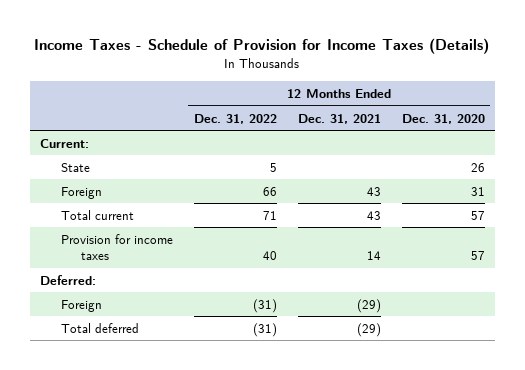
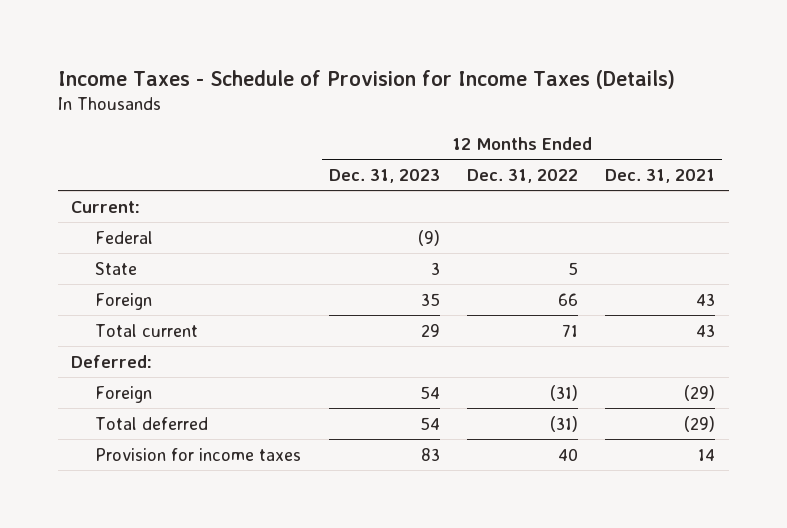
- | 12 Months Ended Dec. 31, 2022 | 12 Months Ended Dec. 31, 2021 | 12 Months Ended Dec. 31, 2020
+ | 12 Months Ended Dec. 31, 2023 | 12 Months Ended Dec. 31, 2022 | 12 Months Ended Dec. 31, 2021
+ Federal | (9) | |
moved down: Provision for income taxes | 83 | 40 | 14

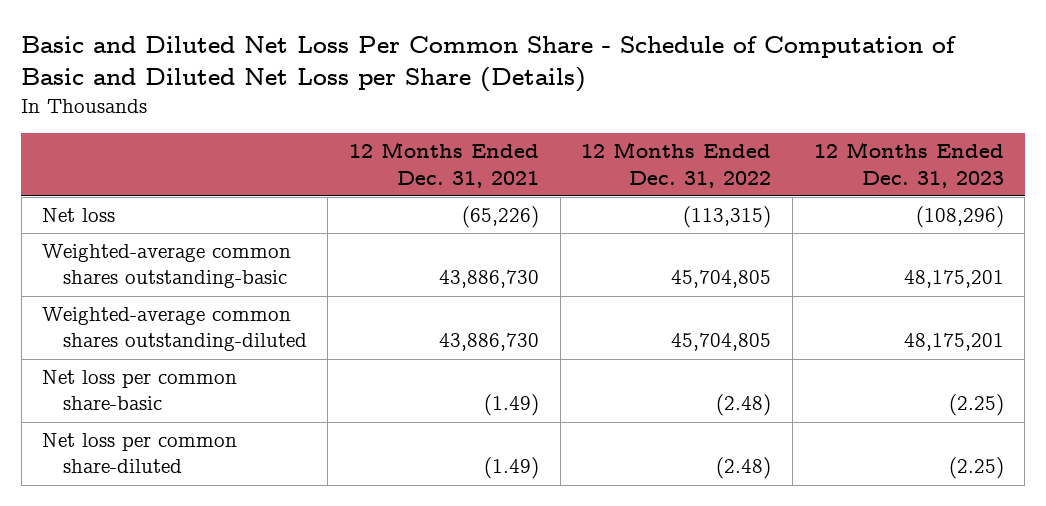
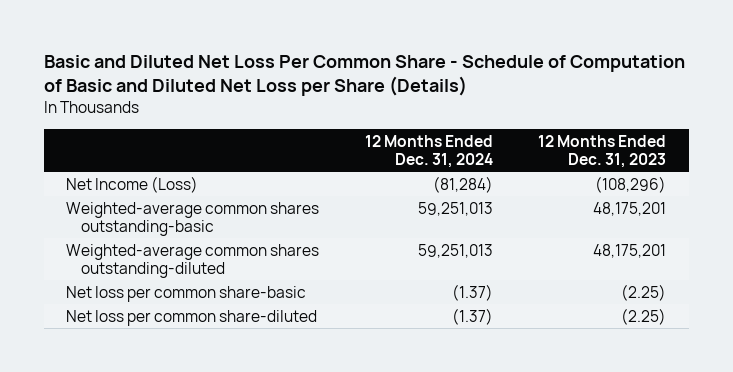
- | 12 Months Ended Dec. 31, 2021 | 12 Months Ended Dec. 31, 2022 | 12 Months Ended Dec. 31, 2023
+ | 12 Months Ended Dec. 31, 2024 | 12 Months Ended Dec. 31, 2023
- Net loss | (65,226) | (113,315) | (108,296)
+ Net Income (Loss) | (81,284) | (108,296)

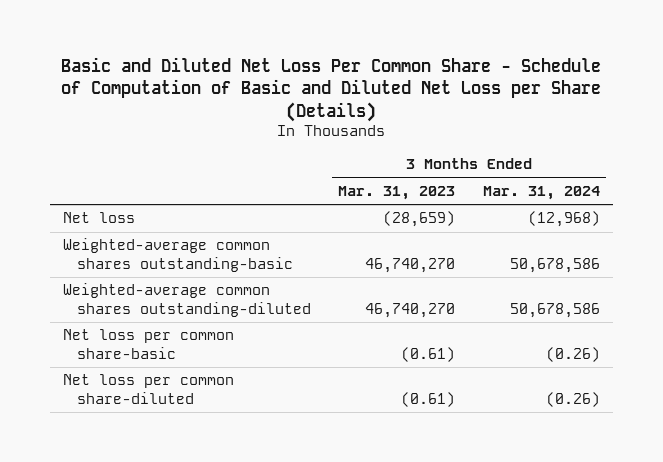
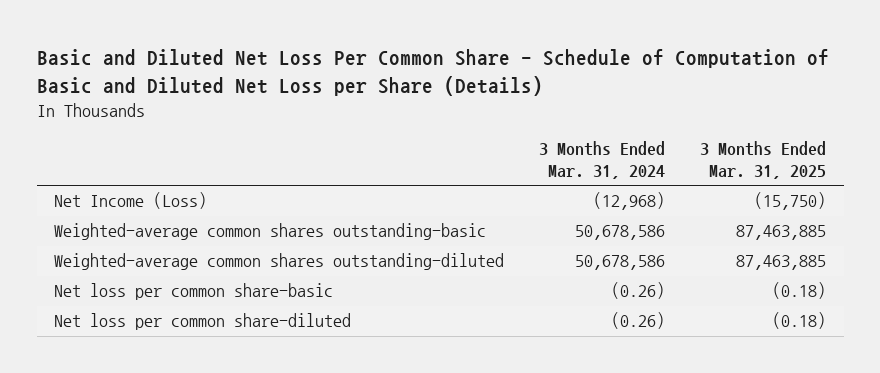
- | 3 Months Ended Mar. 31, 2023 | 3 Months Ended Mar. 31, 2024
+ | 3 Months Ended Mar. 31, 2024 | 3 Months Ended Mar. 31, 2025
- Net loss | (28,659) | (12,968)
+ Net Income (Loss) | (12,968) | (15,750)

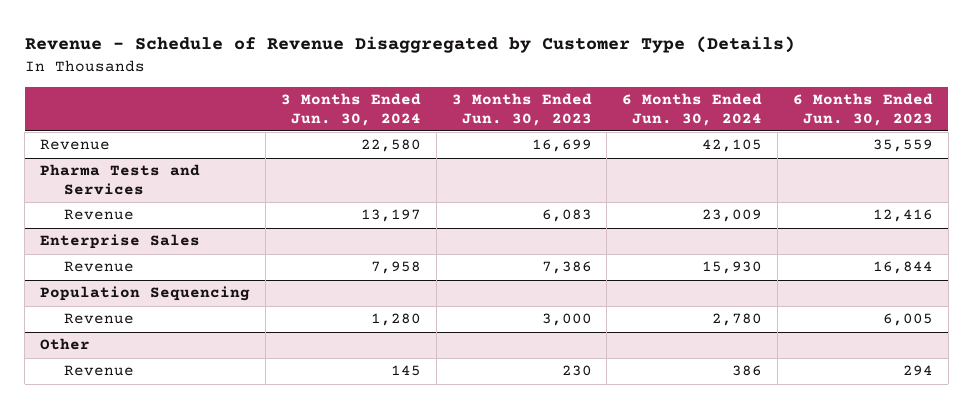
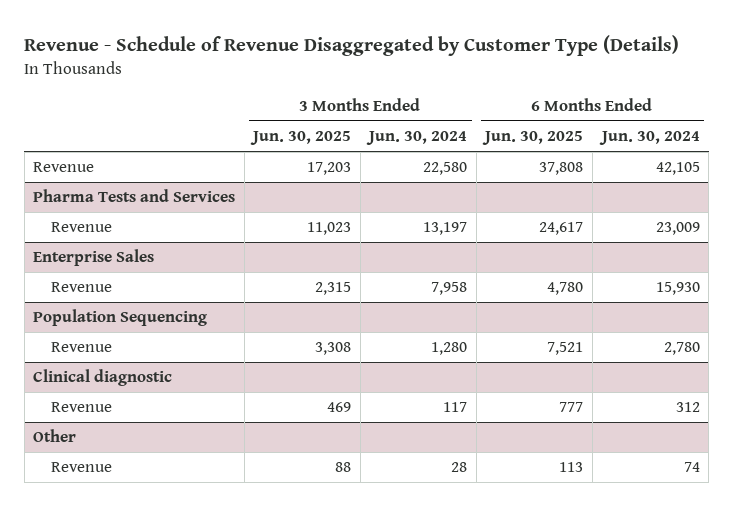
- | 3 Months Ended Jun. 30, 2024 | 3 Months Ended Jun. 30, 2023 | 6 Months Ended Jun. 30, 2024 | 6 Months Ended Jun. 30, 2023
+ | 3 Months Ended Jun. 30, 2025 | 3 Months Ended Jun. 30, 2024 | 6 Months Ended Jun. 30, 2025 | 6 Months Ended Jun. 30, 2024
+ Clinical diagnostic
+ Revenue | 469 | 117 | 777 | 312
@ Other
- Revenue | 145 | 230 | 386 | 294
+ Revenue | 88 | 28 | 113 | 74

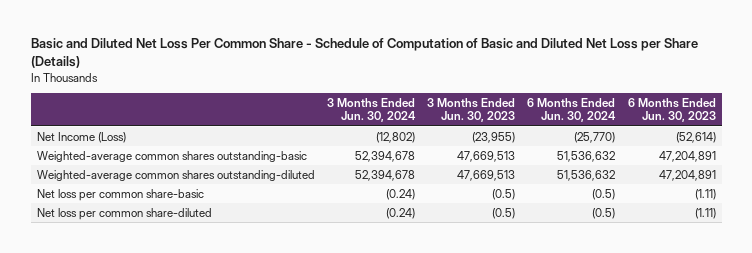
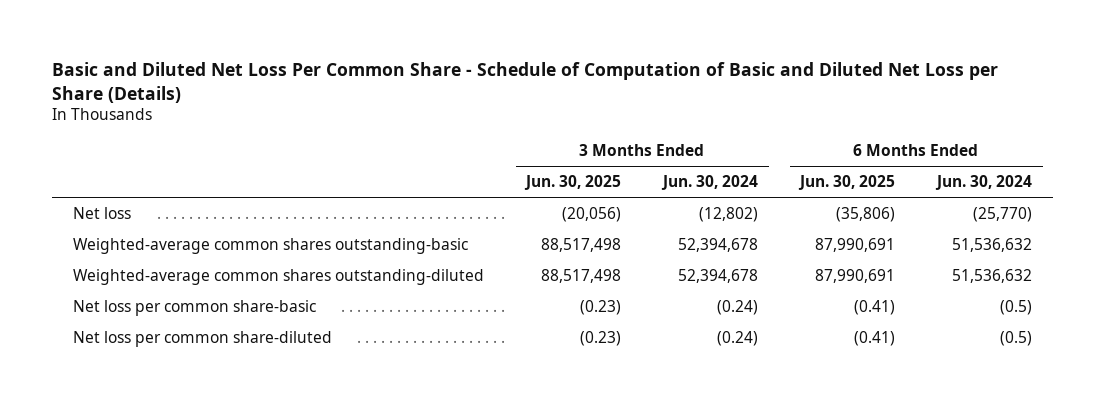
- | 3 Months Ended Jun. 30, 2024 | 3 Months Ended Jun. 30, 2023 | 6 Months Ended Jun. 30, 2024 | 6 Months Ended Jun. 30, 2023
+ | 3 Months Ended Jun. 30, 2025 | 3 Months Ended Jun. 30, 2024 | 6 Months Ended Jun. 30, 2025 | 6 Months Ended Jun. 30, 2024
- Net Income (Loss) | (12,802) | (23,955) | (25,770) | (52,614)
+ Net loss | (20,056) | (12,802) | (35,806) | (25,770)

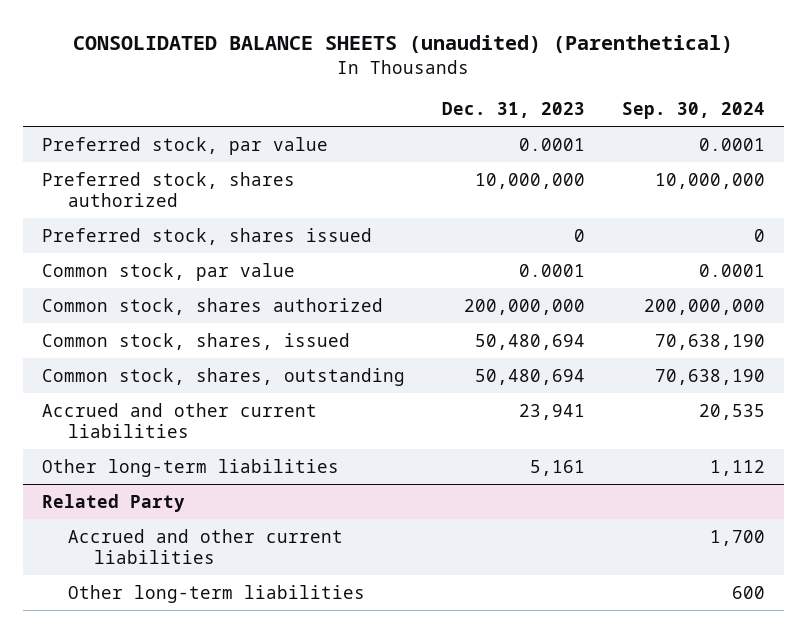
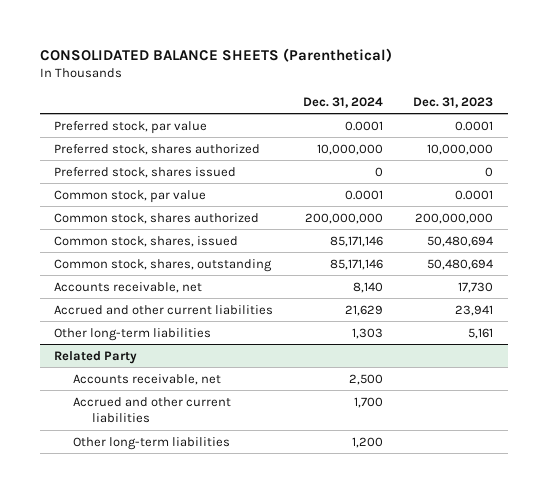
- CONSOLIDATED BALANCE SHEETS (unaudited) (Parenthetical)
+ CONSOLIDATED BALANCE SHEETS (Parenthetical)
- | Dec. 31, 2023 | Sep. 30, 2024
+ | Dec. 31, 2024 | Dec. 31, 2023
+ Accounts receivable, net | 8,140 | 17,730
@ Related Party
+ Accounts receivable, net | 2,500 |

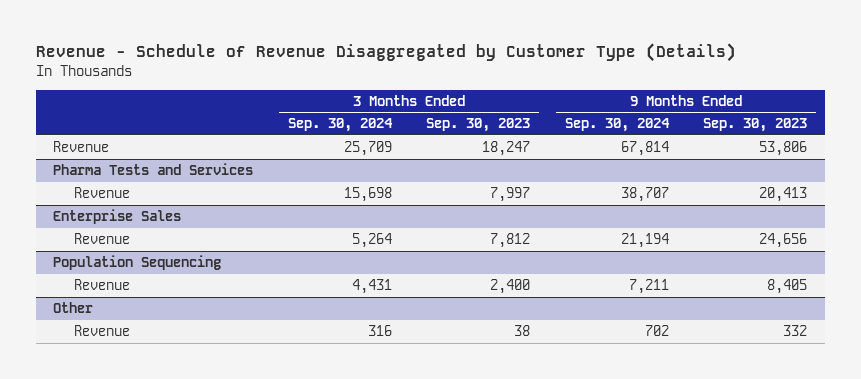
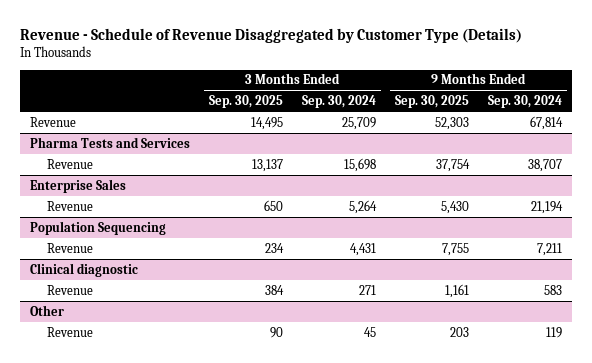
- | 3 Months Ended Sep. 30, 2024 | 3 Months Ended Sep. 30, 2023 | 9 Months Ended Sep. 30, 2024 | 9 Months Ended Sep. 30, 2023
+ | 3 Months Ended Sep. 30, 2025 | 3 Months Ended Sep. 30, 2024 | 9 Months Ended Sep. 30, 2025 | 9 Months Ended Sep. 30, 2024
+ Clinical diagnostic
+ Revenue | 384 | 271 | 1,161 | 583
@ Other
- Revenue | 316 | 38 | 702 | 332
+ Revenue | 90 | 45 | 203 | 119

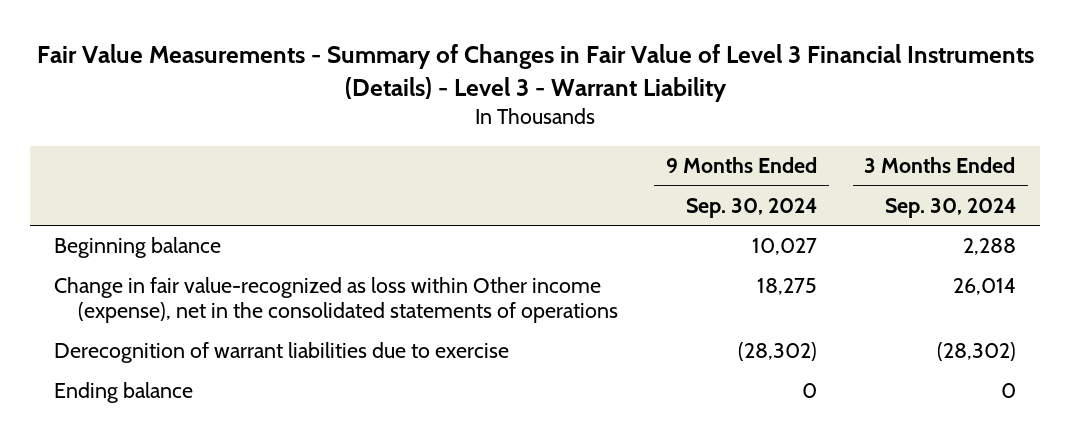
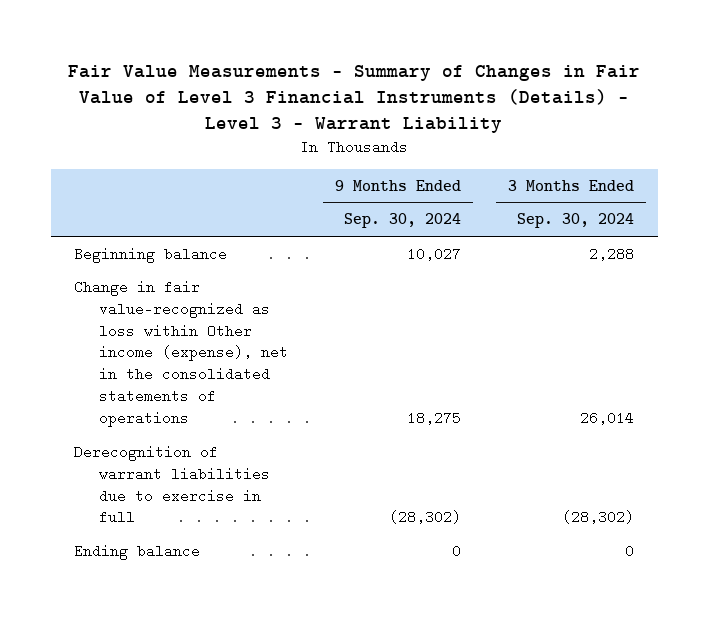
- Derecognition of warrant liabilities due to exercise | (28,302) | (28,302)
+ Derecognition of warrant liabilities due to exercise in full | (28,302) | (28,302)

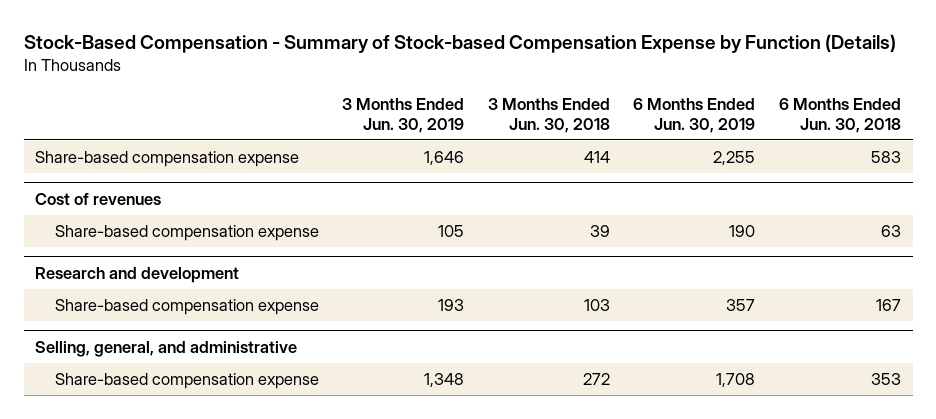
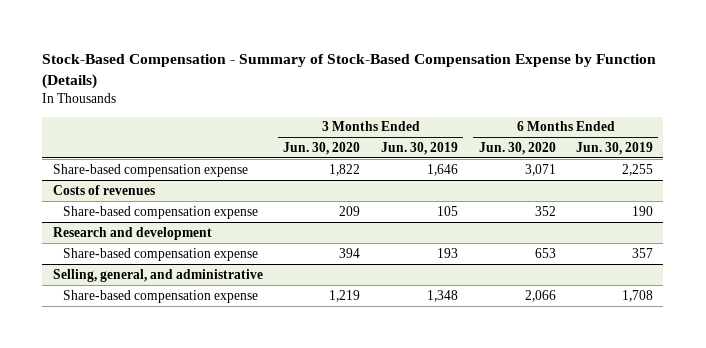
- Stock-Based Compensation - Summary of Stock-based Compensation Expense by Function (Details)
+ Stock-Based Compensation - Summary of Stock-Based Compensation Expense by Function (Details)
- | 3 Months Ended Jun. 30, 2019 | 3 Months Ended Jun. 30, 2018 | 6 Months Ended Jun. 30, 2019 | 6 Months Ended Jun. 30, 2018
+ | 3 Months Ended Jun. 30, 2020 | 3 Months Ended Jun. 30, 2019 | 6 Months Ended Jun. 30, 2020 | 6 Months Ended Jun. 30, 2019
- Cost of revenues
+ Costs of revenues

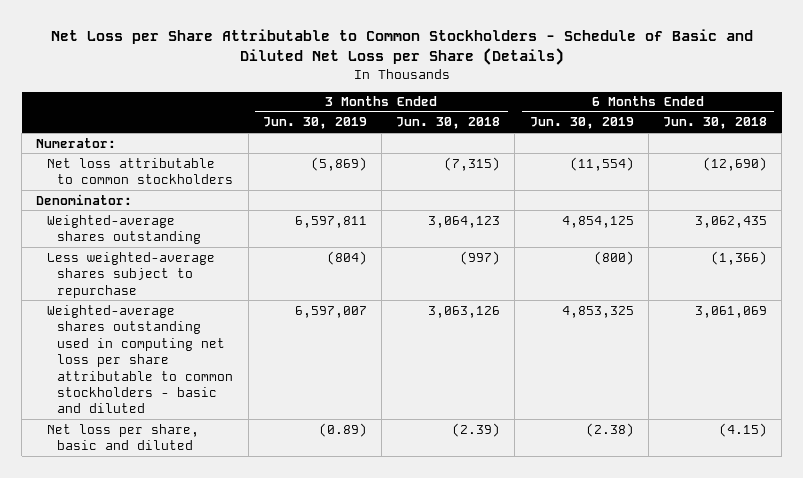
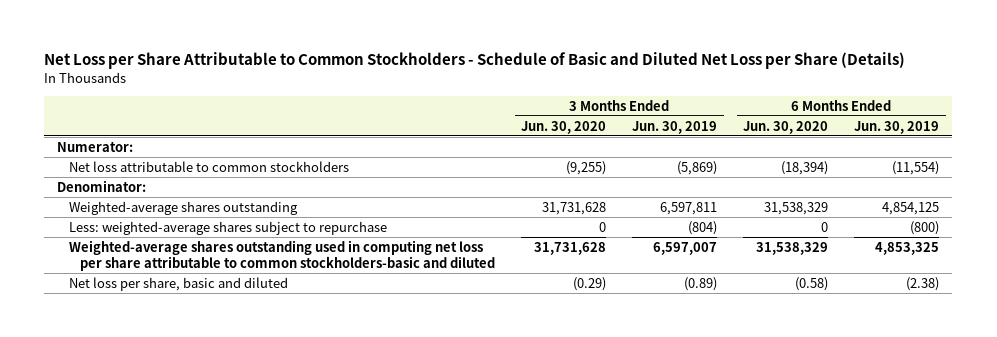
- | 3 Months Ended Jun. 30, 2019 | 3 Months Ended Jun. 30, 2018 | 6 Months Ended Jun. 30, 2019 | 6 Months Ended Jun. 30, 2018
+ | 3 Months Ended Jun. 30, 2020 | 3 Months Ended Jun. 30, 2019 | 6 Months Ended Jun. 30, 2020 | 6 Months Ended Jun. 30, 2019
- Less weighted-average shares subject to repurchase | (804) | (997) | (800) | (1,366)
- Weighted-average shares outstanding used in computing net loss per share attributable to common stockholders - basic and diluted | 6,597,007 | 3,063,126 | 4,853,325 | 3,061,069
+ Less: weighted-average shares subject to repurchase | 0 | (804) | 0 | (800)
+ Weighted-average shares outstanding used in computing net loss per share attributable to common stockholders-basic and diluted | 31,731,628 | 6,597,007 | 31,538,329 | 4,853,325

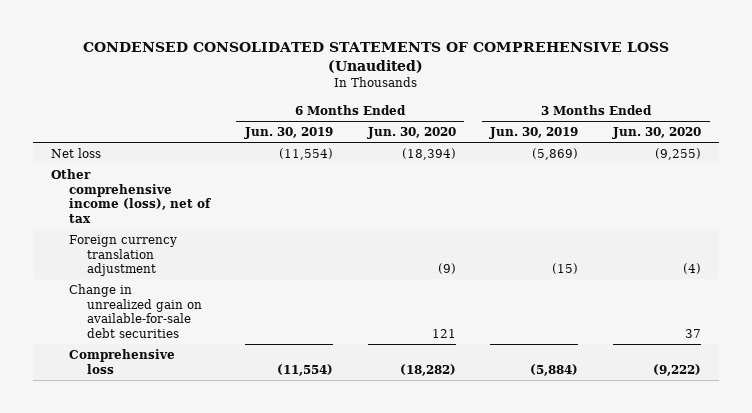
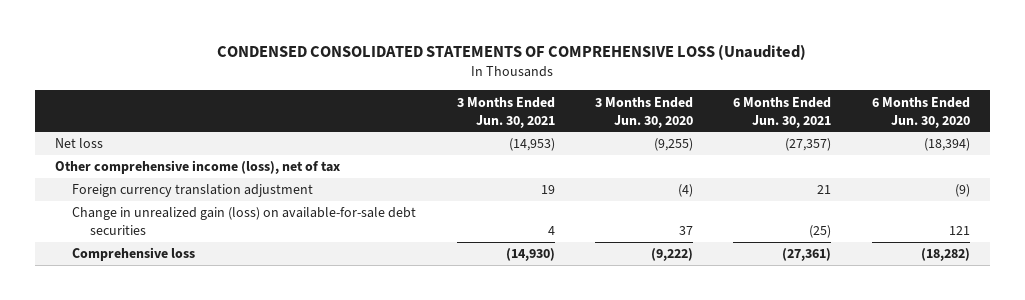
- | 6 Months Ended Jun. 30, 2019 | 6 Months Ended Jun. 30, 2020 | 3 Months Ended Jun. 30, 2019 | 3 Months Ended Jun. 30, 2020
+ | 3 Months Ended Jun. 30, 2021 | 3 Months Ended Jun. 30, 2020 | 6 Months Ended Jun. 30, 2021 | 6 Months Ended Jun. 30, 2020
- Change in unrealized gain on available-for-sale debt securities | | 121 | | 37
+ Change in unrealized gain (loss) on available-for-sale debt securities | 4 | 37 | (25) | 121

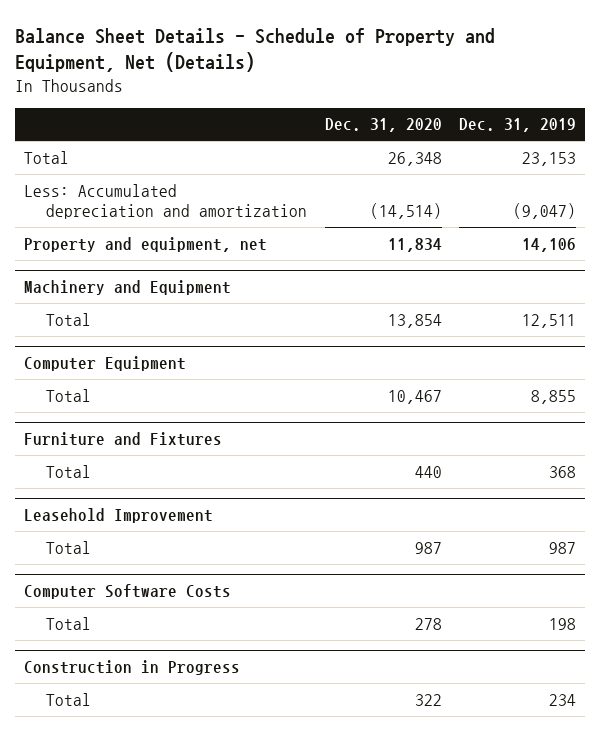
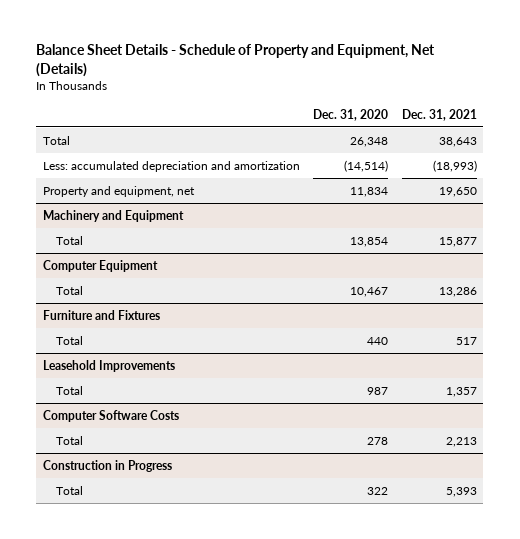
- | Dec. 31, 2020 | Dec. 31, 2019
+ | Dec. 31, 2020 | Dec. 31, 2021
- Less: Accumulated depreciation and amortization | (14,514) | (9,047)
+ Less: accumulated depreciation and amortization | (14,514) | (18,993)
- Leasehold Improvement
+ Leasehold Improvements

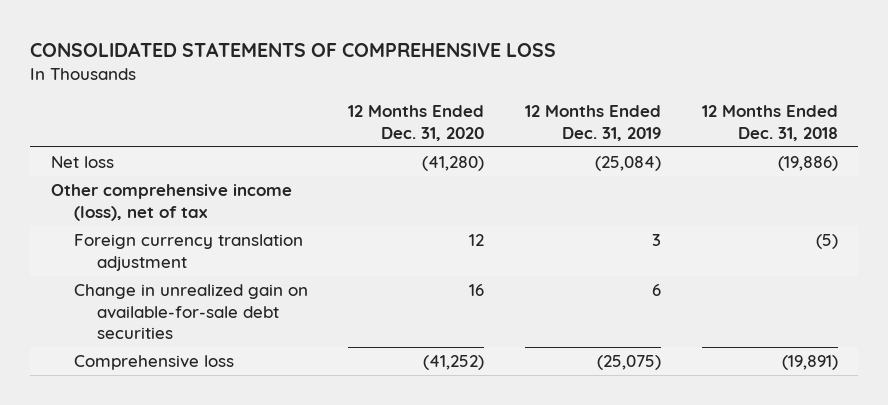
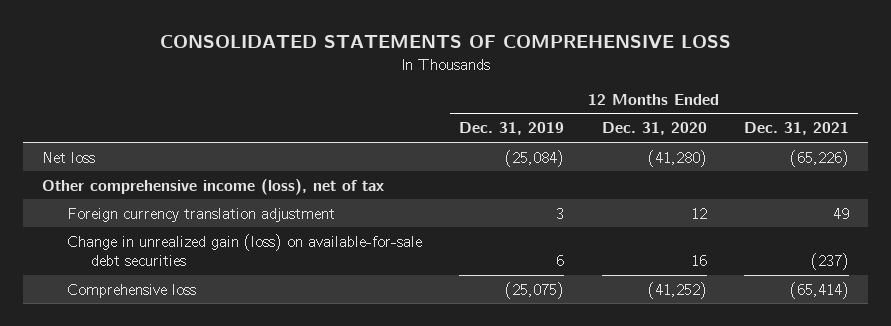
- | 12 Months Ended Dec. 31, 2020 | 12 Months Ended Dec. 31, 2019 | 12 Months Ended Dec. 31, 2018
+ | 12 Months Ended Dec. 31, 2019 | 12 Months Ended Dec. 31, 2020 | 12 Months Ended Dec. 31, 2021
- Change in unrealized gain on available-for-sale debt securities | 16 | 6 |
+ Change in unrealized gain (loss) on available-for-sale debt securities | 6 | 16 | (237)

